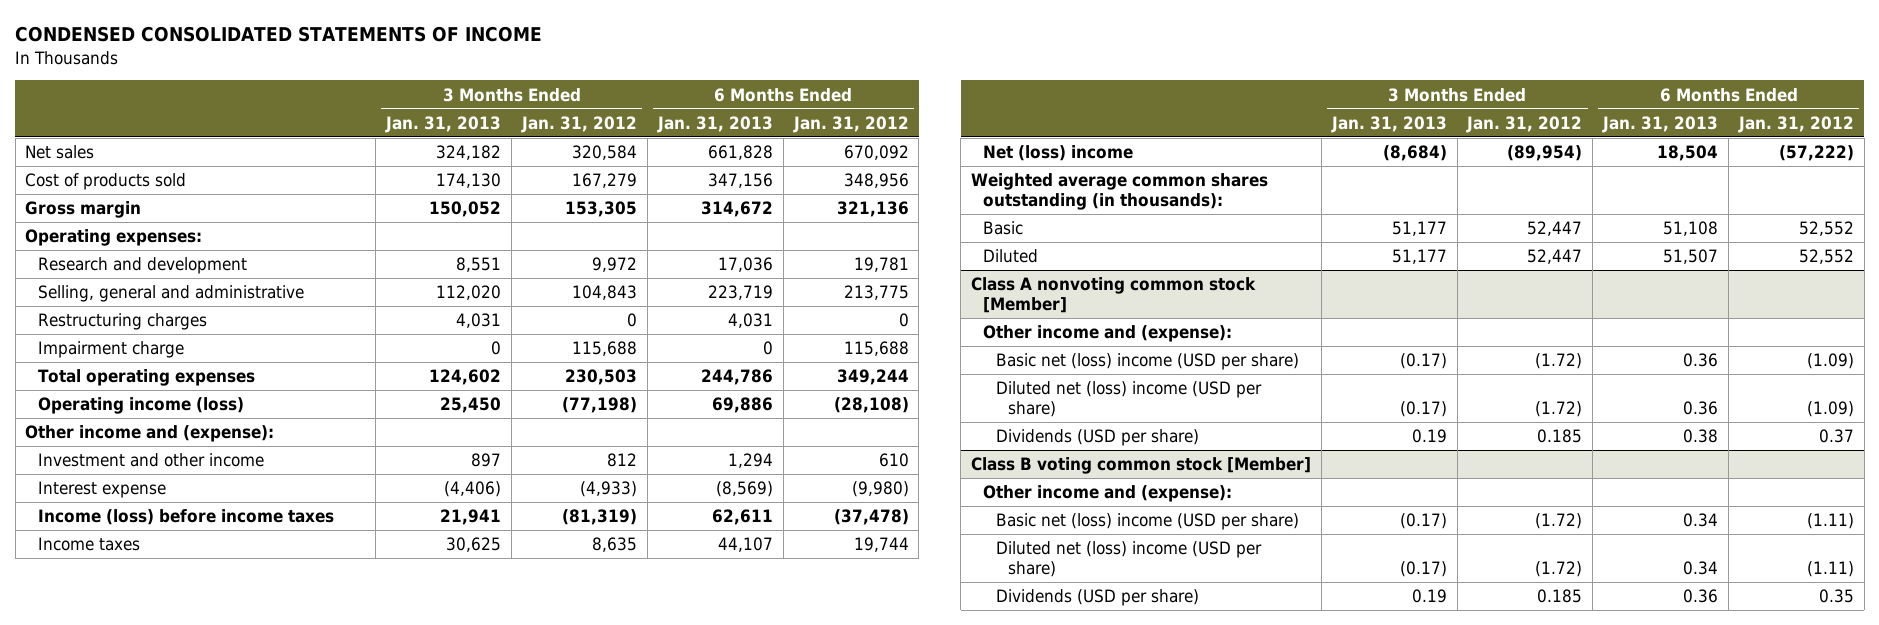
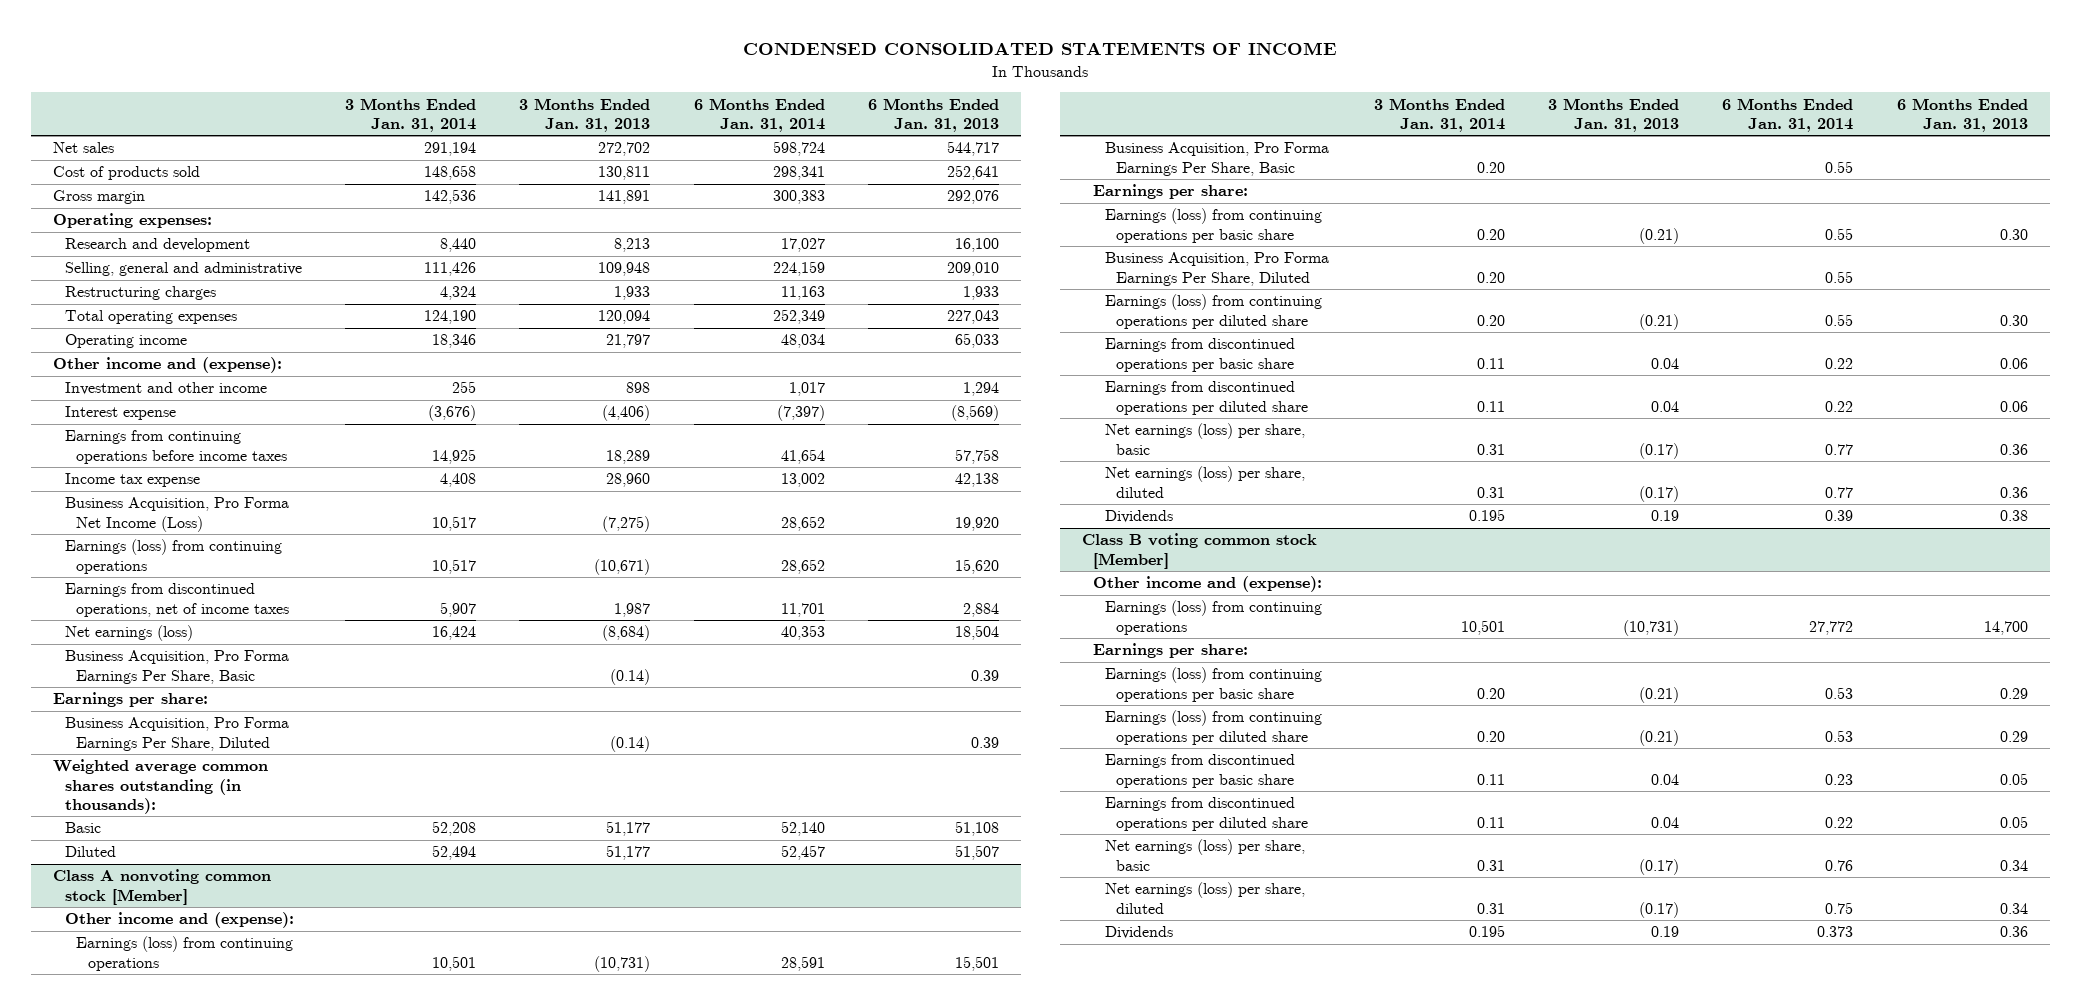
- | 3 Months Ended Jan. 31, 2013 | 3 Months Ended Jan. 31, 2012 | 6 Months Ended Jan. 31, 2013 | 6 Months Ended Jan. 31, 2012
+ | 3 Months Ended Jan. 31, 2014 | 3 Months Ended Jan. 31, 2013 | 6 Months Ended Jan. 31, 2014 | 6 Months Ended Jan. 31, 2013
- Net sales | 324,182 | 320,584 | 661,828 | 670,092
- Cost of products sold | 174,130 | 167,279 | 347,156 | 348,956
- Gross margin | 150,052 | 153,305 | 314,672 | 321,136
+ Net sales | 291,194 | 272,702 | 598,724 | 544,717
+ Cost of products sold | 148,658 | 130,811 | 298,341 | 252,641
+ Gross margin | 142,536 | 141,891 | 300,383 | 292,076
- Research and development | 8,551 | 9,972 | 17,036 | 19,781
- Selling, general and administrative | 112,020 | 104,843 | 223,719 | 213,775
- Restructuring charges | 4,031 | 0 | 4,031 | 0
- Impairment charge | 0 | 115,688 | 0 | 115,688
- Total operating expenses | 124,602 | 230,503 | 244,786 | 349,244
- Operating income (loss) | 25,450 | (77,198) | 69,886 | (28,108)
+ Research and development | 8,440 | 8,213 | 17,027 | 16,100
+ Selling, general and administrative | 111,426 | 109,948 | 224,159 | 209,010
+ Restructuring charges | 4,324 | 1,933 | 11,163 | 1,933
+ Total operating expenses | 124,190 | 120,094 | 252,349 | 227,043
+ Operating income | 18,346 | 21,797 | 48,034 | 65,033
- Investment and other income | 897 | 812 | 1,294 | 610
+ Investment and other income | 255 | 898 | 1,017 | 1,294
- Income (loss) before income taxes | 21,941 | (81,319) | 62,611 | (37,478)
- Income taxes | 30,625 | 8,635 | 44,107 | 19,744
- Net (loss) income | (8,684) | (89,954) | 18,504 | (57,222)
+ Earnings from continuing operations before income taxes | 14,925 | 18,289 | 41,654 | 57,758
+ Income tax expense | 4,408 | 28,960 | 13,002 | 42,138
+ Business Acquisition, Pro Forma Net Income (Loss) | 10,517 | (7,275) | 28,652 | 19,920
+ Earnings (loss) from continuing operations | 10,517 | (10,671) | 28,652 | 15,620
+ Earnings from discontinued operations, net of income taxes | 5,907 | 1,987 | 11,701 | 2,884
+ Net earnings (loss) | 16,424 | (8,684) | 40,353 | 18,504
+ Business Acquisition, Pro Forma Earnings Per Share, Basic | | (0.14) | | 0.39
+ Earnings per share:
+ Business Acquisition, Pro Forma Earnings Per Share, Diluted | | (0.14) | | 0.39
@ Class A nonvoting common stock [Member]
- Basic net (loss) income (USD per share) | (0.17) | (1.72) | 0.36 | (1.09)
- Diluted net (loss) income (USD per share) | (0.17) | (1.72) | 0.36 | (1.09)
- Dividends (USD per share) | 0.19 | 0.185 | 0.38 | 0.37
+ Earnings (loss) from continuing operations | 10,501 | (10,731) | 28,591 | 15,501
+ Business Acquisition, Pro Forma Earnings Per Share, Basic | 0.20 | | 0.55 |
+ Earnings per share:
+ Earnings (loss) from continuing operations per basic share | 0.20 | (0.21) | 0.55 | 0.30
+ Business Acquisition, Pro Forma Earnings Per Share, Diluted | 0.20 | | 0.55 |
+ Earnings (loss) from continuing operations per diluted share | 0.20 | (0.21) | 0.55 | 0.30
+ Earnings from discontinued operations per basic share | 0.11 | 0.04 | 0.22 | 0.06
+ Earnings from discontinued operations per diluted share | 0.11 | 0.04 | 0.22 | 0.06
+ Net earnings (loss) per share, basic | 0.31 | (0.17) | 0.77 | 0.36
+ Net earnings (loss) per share, diluted | 0.31 | (0.17) | 0.77 | 0.36
+ Dividends | 0.195 | 0.19 | 0.39 | 0.38
@ Class B voting common stock [Member]
- Basic net (loss) income (USD per share) | (0.17) | (1.72) | 0.34 | (1.11)
- Diluted net (loss) income (USD per share) | (0.17) | (1.72) | 0.34 | (1.11)
- Dividends (USD per share) | 0.19 | 0.185 | 0.36 | 0.35
+ Earnings (loss) from continuing operations | 10,501 | (10,731) | 27,772 | 14,700
+ Earnings per share:
+ Earnings (loss) from continuing operations per basic share | 0.20 | (0.21) | 0.53 | 0.29
+ Earnings (loss) from continuing operations per diluted share | 0.20 | (0.21) | 0.53 | 0.29
+ Earnings from discontinued operations per basic share | 0.11 | 0.04 | 0.23 | 0.05
+ Earnings from discontinued operations per diluted share | 0.11 | 0.04 | 0.22 | 0.05
+ Net earnings (loss) per share, basic | 0.31 | (0.17) | 0.76 | 0.34
+ Net earnings (loss) per share, diluted | 0.31 | (0.17) | 0.75 | 0.34
+ Dividends | 0.195 | 0.19 | 0.373 | 0.36

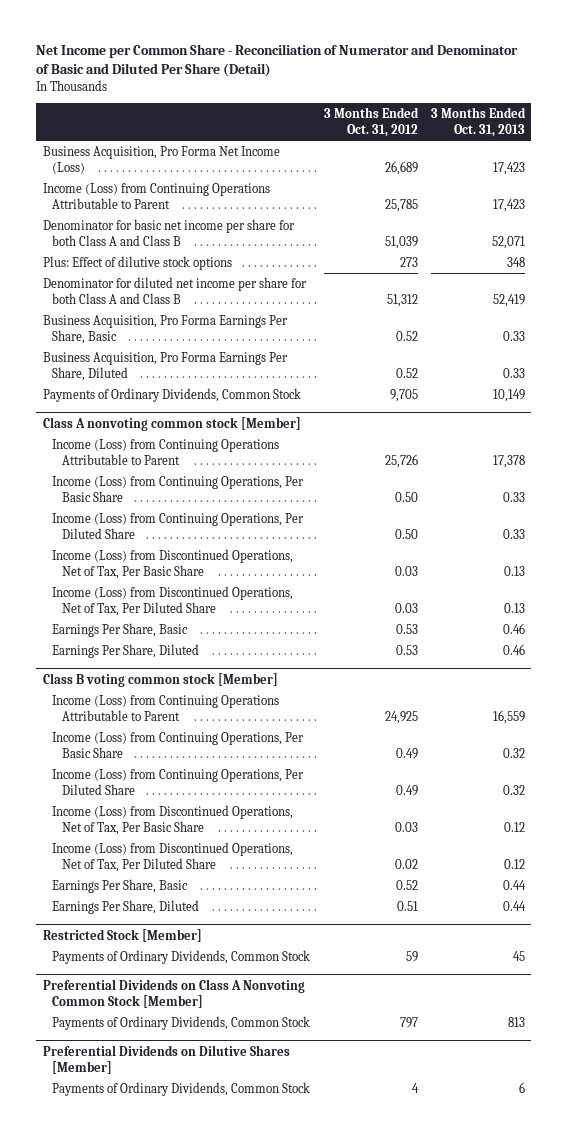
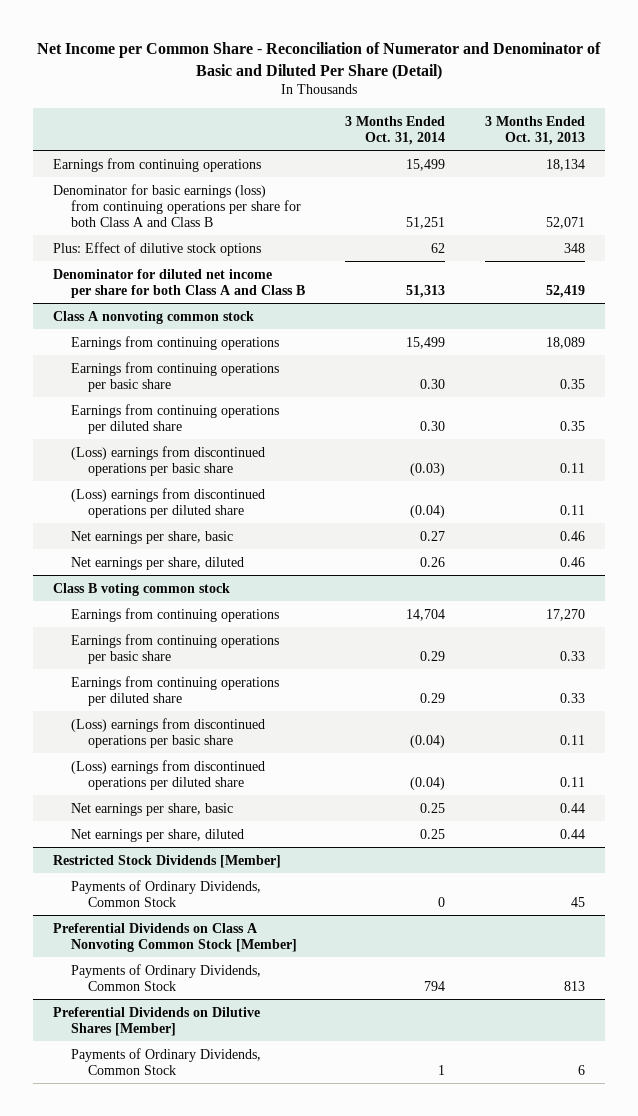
- | 3 Months Ended Oct. 31, 2012 | 3 Months Ended Oct. 31, 2013
+ | 3 Months Ended Oct. 31, 2014 | 3 Months Ended Oct. 31, 2013
- Business Acquisition, Pro Forma Net Income (Loss) | 26,689 | 17,423
- Income (Loss) from Continuing Operations Attributable to Parent | 25,785 | 17,423
- Denominator for basic net income per share for both Class A and Class B | 51,039 | 52,071
+ Earnings from continuing operations | 15,499 | 18,134
+ Denominator for basic earnings (loss) from continuing operations per share for both Class A and Class B | 51,251 | 52,071
- Business Acquisition, Pro Forma Earnings Per Share, Basic | 0.52 | 0.33
- Business Acquisition, Pro Forma Earnings Per Share, Diluted | 0.52 | 0.33
- Payments of Ordinary Dividends, Common Stock | 9,705 | 10,149
- Class A nonvoting common stock [Member]
- Income (Loss) from Continuing Operations Attributable to Parent | 25,726 | 17,378
- Income (Loss) from Continuing Operations, Per Basic Share | 0.50 | 0.33
- Income (Loss) from Continuing Operations, Per Diluted Share | 0.50 | 0.33
- Income (Loss) from Discontinued Operations, Net of Tax, Per Basic Share | 0.03 | 0.13
- Income (Loss) from Discontinued Operations, Net of Tax, Per Diluted Share | 0.03 | 0.13
- Earnings Per Share, Basic | 0.53 | 0.46
- Earnings Per Share, Diluted | 0.53 | 0.46
- Class B voting common stock [Member]
- Income (Loss) from Continuing Operations Attributable to Parent | 24,925 | 16,559
- Income (Loss) from Continuing Operations, Per Basic Share | 0.49 | 0.32
- Income (Loss) from Continuing Operations, Per Diluted Share | 0.49 | 0.32
- Income (Loss) from Discontinued Operations, Net of Tax, Per Basic Share | 0.03 | 0.12
- Income (Loss) from Discontinued Operations, Net of Tax, Per Diluted Share | 0.02 | 0.12
- Earnings Per Share, Basic | 0.52 | 0.44
- Earnings Per Share, Diluted | 0.51 | 0.44
- Restricted Stock [Member]
+ Class A nonvoting common stock
+ Earnings from continuing operations | 15,499 | 18,089
+ Earnings from continuing operations per basic share | 0.30 | 0.35
+ Earnings from continuing operations per diluted share | 0.30 | 0.35
+ (Loss) earnings from discontinued operations per basic share | (0.03) | 0.11
+ (Loss) earnings from discontinued operations per diluted share | (0.04) | 0.11
+ Net earnings per share, basic | 0.27 | 0.46
+ Net earnings per share, diluted | 0.26 | 0.46
+ Class B voting common stock
+ Earnings from continuing operations | 14,704 | 17,270
+ Earnings from continuing operations per basic share | 0.29 | 0.33
+ Earnings from continuing operations per diluted share | 0.29 | 0.33
+ (Loss) earnings from discontinued operations per basic share | (0.04) | 0.11
+ (Loss) earnings from discontinued operations per diluted share | (0.04) | 0.11
+ Net earnings per share, basic | 0.25 | 0.44
+ Net earnings per share, diluted | 0.25 | 0.44
+ Restricted Stock Dividends [Member]

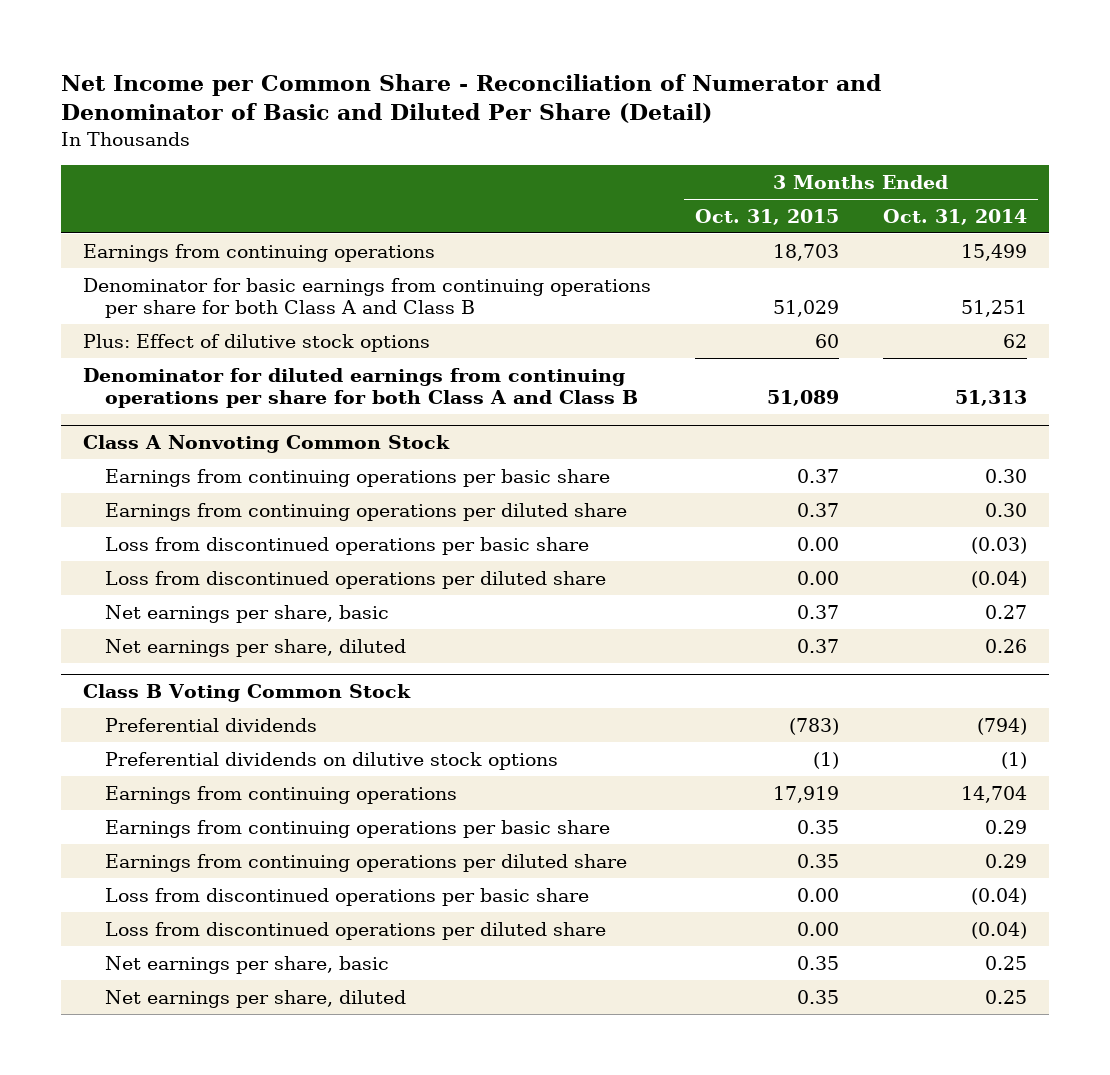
- | 3 Months Ended Oct. 31, 2014 | 3 Months Ended Oct. 31, 2013
+ | 3 Months Ended Oct. 31, 2015 | 3 Months Ended Oct. 31, 2014
- Denominator for basic earnings (loss) from continuing operations per share for both Class A and Class B | 51,251 | 52,071
+ Denominator for basic earnings from continuing operations per share for both Class A and Class B | 51,029 | 51,251
- Denominator for diluted net income per share for both Class A and Class B | 51,313 | 52,419
- Class A nonvoting common stock
- Earnings from continuing operations | 15,499 | 18,089
+ Denominator for diluted earnings from continuing operations per share for both Class A and Class B | 51,089 | 51,313
+ Class A Nonvoting Common Stock
- (Loss) earnings from discontinued operations per basic share | (0.03) | 0.11
- (Loss) earnings from discontinued operations per diluted share | (0.04) | 0.11
+ Loss from discontinued operations per basic share | 0.00 | (0.03)
+ Loss from discontinued operations per diluted share | 0.00 | (0.04)
- Class B voting common stock
+ Class B Voting Common Stock
+ Preferential dividends | (783) | (794)
+ Preferential dividends on dilutive stock options | (1) | (1)
- (Loss) earnings from discontinued operations per basic share | (0.04) | 0.11
- (Loss) earnings from discontinued operations per diluted share | (0.04) | 0.11
+ Loss from discontinued operations per basic share | 0.00 | (0.04)
+ Loss from discontinued operations per diluted share | 0.00 | (0.04)
- Restricted Stock Dividends [Member]
- Payments of Ordinary Dividends, Common Stock | 0 | 45
- Preferential Dividends on Class A Nonvoting Common Stock [Member]
- Payments of Ordinary Dividends, Common Stock | 794 | 813
- Preferential Dividends on Dilutive Shares [Member]
- Payments of Ordinary Dividends, Common Stock | 1 | 6

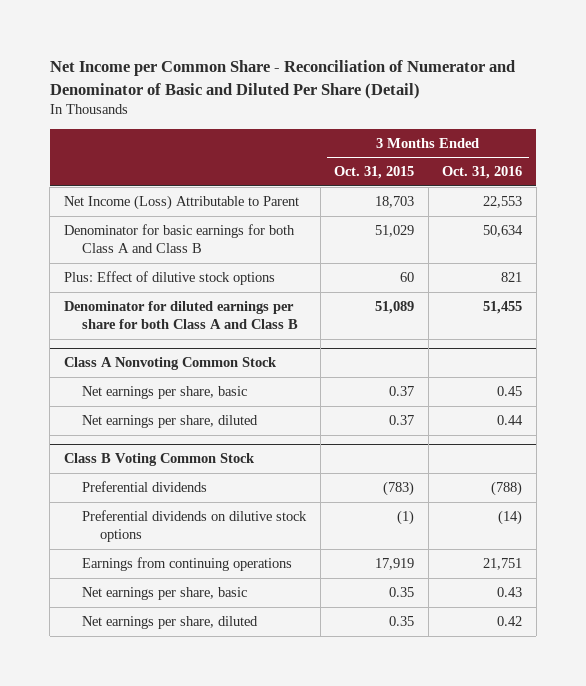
- | 3 Months Ended Oct. 31, 2015 | 3 Months Ended Oct. 31, 2014
+ | 3 Months Ended Oct. 31, 2015 | 3 Months Ended Oct. 31, 2016
- Earnings from continuing operations | 18,703 | 15,499
- Denominator for basic earnings from continuing operations per share for both Class A and Class B | 51,029 | 51,251
+ Net Income (Loss) Attributable to Parent | 18,703 | 22,553
+ Denominator for basic earnings for both Class A and Class B | 51,029 | 50,634
- Denominator for diluted earnings from continuing operations per share for both Class A and Class B | 51,089 | 51,313
+ Denominator for diluted earnings per share for both Class A and Class B | 51,089 | 51,455
@ Class A Nonvoting Common Stock
- Earnings from continuing operations per basic share | 0.37 | 0.30
- Earnings from continuing operations per diluted share | 0.37 | 0.30
- Loss from discontinued operations per basic share | 0.00 | (0.03)
- Loss from discontinued operations per diluted share | 0.00 | (0.04)
@ Class B Voting Common Stock
- Earnings from continuing operations per basic share | 0.35 | 0.29
- Earnings from continuing operations per diluted share | 0.35 | 0.29
- Loss from discontinued operations per basic share | 0.00 | (0.04)
- Loss from discontinued operations per diluted share | 0.00 | (0.04)

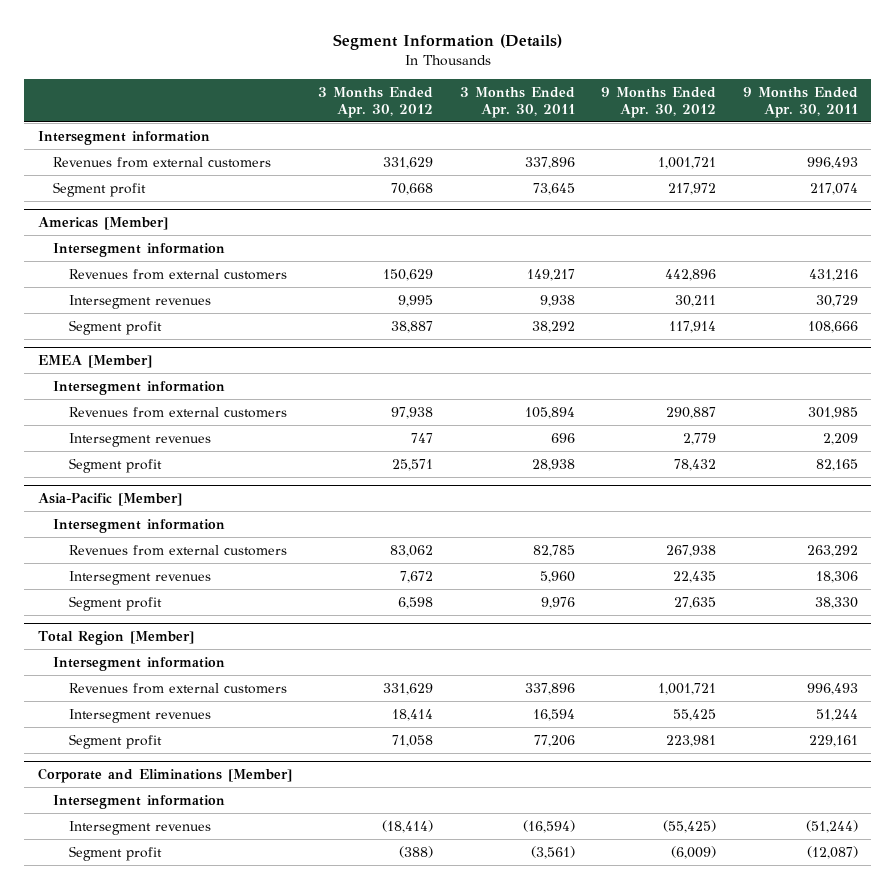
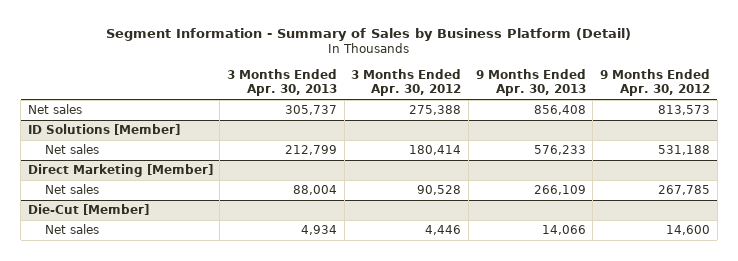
- Segment Information (Details)
+ Segment Information - Summary of Sales by Business Platform (Detail)
- | 3 Months Ended Apr. 30, 2012 | 3 Months Ended Apr. 30, 2011 | 9 Months Ended Apr. 30, 2012 | 9 Months Ended Apr. 30, 2011
+ | 3 Months Ended Apr. 30, 2013 | 3 Months Ended Apr. 30, 2012 | 9 Months Ended Apr. 30, 2013 | 9 Months Ended Apr. 30, 2012
- Intersegment information
- Revenues from external customers | 331,629 | 337,896 | 1,001,721 | 996,493
- Segment profit | 70,668 | 73,645 | 217,972 | 217,074
- Americas [Member]
- Intersegment information
- Revenues from external customers | 150,629 | 149,217 | 442,896 | 431,216
- Intersegment revenues | 9,995 | 9,938 | 30,211 | 30,729
- Segment profit | 38,887 | 38,292 | 117,914 | 108,666
- EMEA [Member]
- Intersegment information
- Revenues from external customers | 97,938 | 105,894 | 290,887 | 301,985
- Intersegment revenues | 747 | 696 | 2,779 | 2,209
- Segment profit | 25,571 | 28,938 | 78,432 | 82,165
- Asia-Pacific [Member]
- Intersegment information
- Revenues from external customers | 83,062 | 82,785 | 267,938 | 263,292
- Intersegment revenues | 7,672 | 5,960 | 22,435 | 18,306
- Segment profit | 6,598 | 9,976 | 27,635 | 38,330
- Total Region [Member]
- Intersegment information
- Revenues from external customers | 331,629 | 337,896 | 1,001,721 | 996,493
- Intersegment revenues | 18,414 | 16,594 | 55,425 | 51,244
- Segment profit | 71,058 | 77,206 | 223,981 | 229,161
- Corporate and Eliminations [Member]
- Intersegment information
- Intersegment revenues | (18,414) | (16,594) | (55,425) | (51,244)
- Segment profit | (388) | (3,561) | (6,009) | (12,087)
+ Net sales | 305,737 | 275,388 | 856,408 | 813,573
+ ID Solutions [Member]
+ Net sales | 212,799 | 180,414 | 576,233 | 531,188
+ Direct Marketing [Member]
+ Net sales | 88,004 | 90,528 | 266,109 | 267,785
+ Die-Cut [Member]
+ Net sales | 4,934 | 4,446 | 14,066 | 14,600

